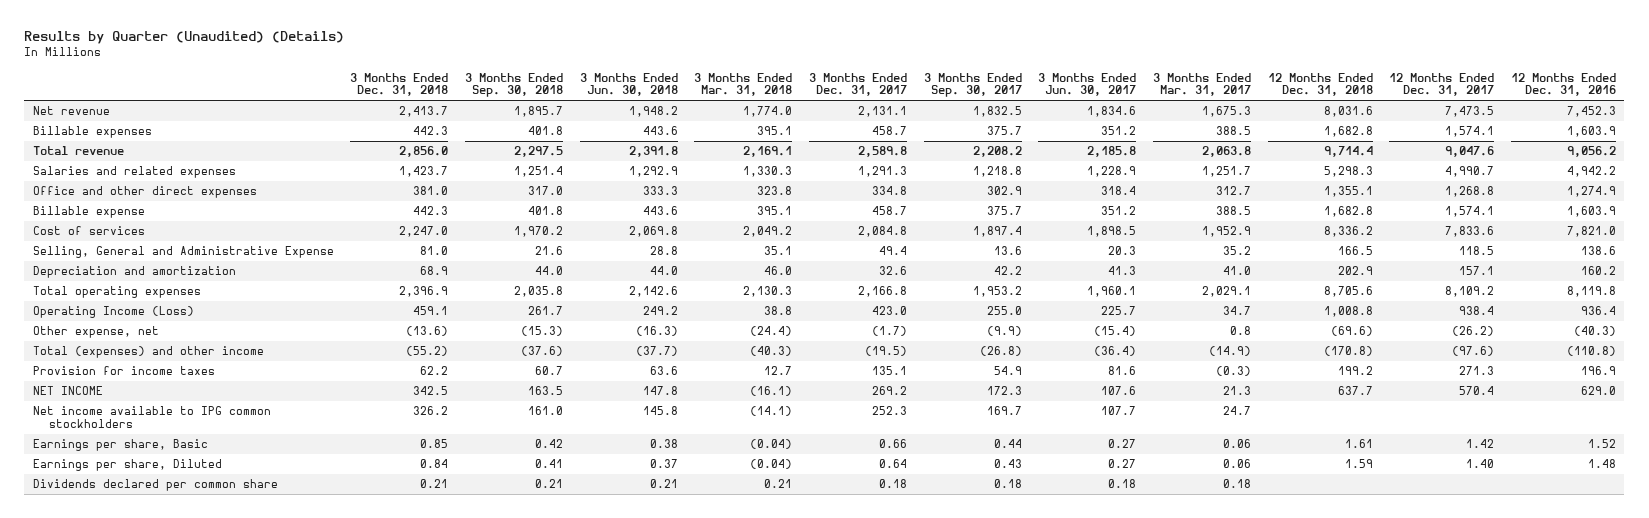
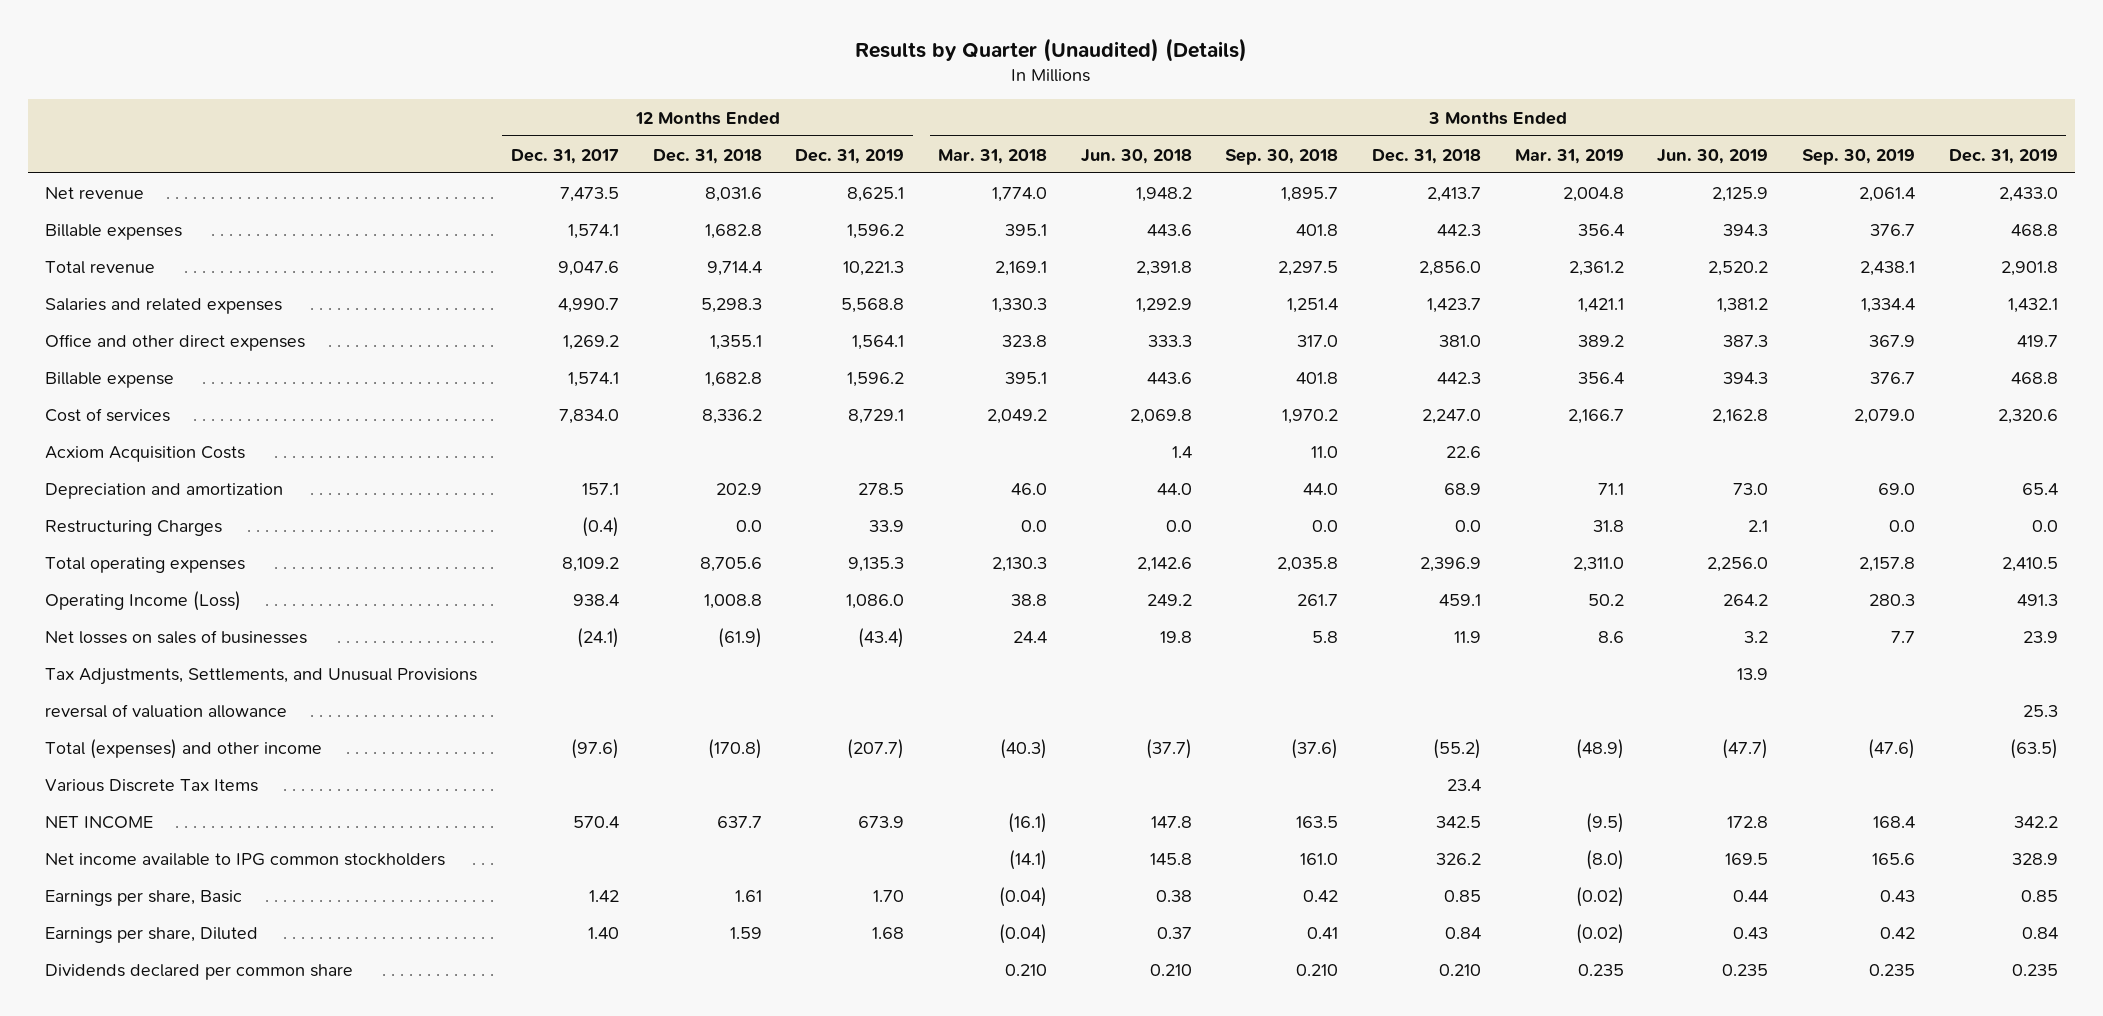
- | 3 Months Ended Dec. 31, 2018 | 3 Months Ended Sep. 30, 2018 | 3 Months Ended Jun. 30, 2018 | 3 Months Ended Mar. 31, 2018 | 3 Months Ended Dec. 31, 2017 | 3 Months Ended Sep. 30, 2017 | 3 Months Ended Jun. 30, 2017 | 3 Months Ended Mar. 31, 2017 | 12 Months Ended Dec. 31, 2018 | 12 Months Ended Dec. 31, 2017 | 12 Months Ended Dec. 31, 2016
+ | 12 Months Ended Dec. 31, 2017 | 12 Months Ended Dec. 31, 2018 | 12 Months Ended Dec. 31, 2019 | 3 Months Ended Mar. 31, 2018 | 3 Months Ended Jun. 30, 2018 | 3 Months Ended Sep. 30, 2018 | 3 Months Ended Dec. 31, 2018 | 3 Months Ended Mar. 31, 2019 | 3 Months Ended Jun. 30, 2019 | 3 Months Ended Sep. 30, 2019 | 3 Months Ended Dec. 31, 2019
- Office and other direct expenses | 381.0 | 317.0 | 333.3 | 323.8 | 334.8 | 302.9 | 318.4 | 312.7 | 1,355.1 | 1,268.8 | 1,274.9
+ Office and other direct expenses | 1,269.2 | 1,355.1 | 1,564.1 | 323.8 | 333.3 | 317.0 | 381.0 | 389.2 | 387.3 | 367.9 | 419.7
- Cost of services | 2,247.0 | 1,970.2 | 2,069.8 | 2,049.2 | 2,084.8 | 1,897.4 | 1,898.5 | 1,952.9 | 8,336.2 | 7,833.6 | 7,821.0
- Selling, General and Administrative Expense | 81.0 | 21.6 | 28.8 | 35.1 | 49.4 | 13.6 | 20.3 | 35.2 | 166.5 | 118.5 | 138.6
+ Cost of services | 7,834.0 | 8,336.2 | 8,729.1 | 2,049.2 | 2,069.8 | 1,970.2 | 2,247.0 | 2,166.7 | 2,162.8 | 2,079.0 | 2,320.6
+ Acxiom Acquisition Costs | | | | | 1.4 | 11.0 | 22.6 | | | |
+ Restructuring Charges | (0.4) | 0.0 | 33.9 | 0.0 | 0.0 | 0.0 | 0.0 | 31.8 | 2.1 | 0.0 | 0.0
- Other expense, net | (13.6) | (15.3) | (16.3) | (24.4) | (1.7) | (9.9) | (15.4) | 0.8 | (69.6) | (26.2) | (40.3)
+ Net losses on sales of businesses | (24.1) | (61.9) | (43.4) | 24.4 | 19.8 | 5.8 | 11.9 | 8.6 | 3.2 | 7.7 | 23.9
+ Tax Adjustments, Settlements, and Unusual Provisions | | | | | | | | | 13.9 | |
+ reversal of valuation allowance | | | | | | | | | | | 25.3
- Provision for income taxes | 62.2 | 60.7 | 63.6 | 12.7 | 135.1 | 54.9 | 81.6 | (0.3) | 199.2 | 271.3 | 196.9
+ Various Discrete Tax Items | | | | | | | 23.4 | | | |
- Dividends declared per common share | 0.21 | 0.21 | 0.21 | 0.21 | 0.18 | 0.18 | 0.18 | 0.18 | | |
+ Dividends declared per common share | | | | 0.210 | 0.210 | 0.210 | 0.210 | 0.235 | 0.235 | 0.235 | 0.235

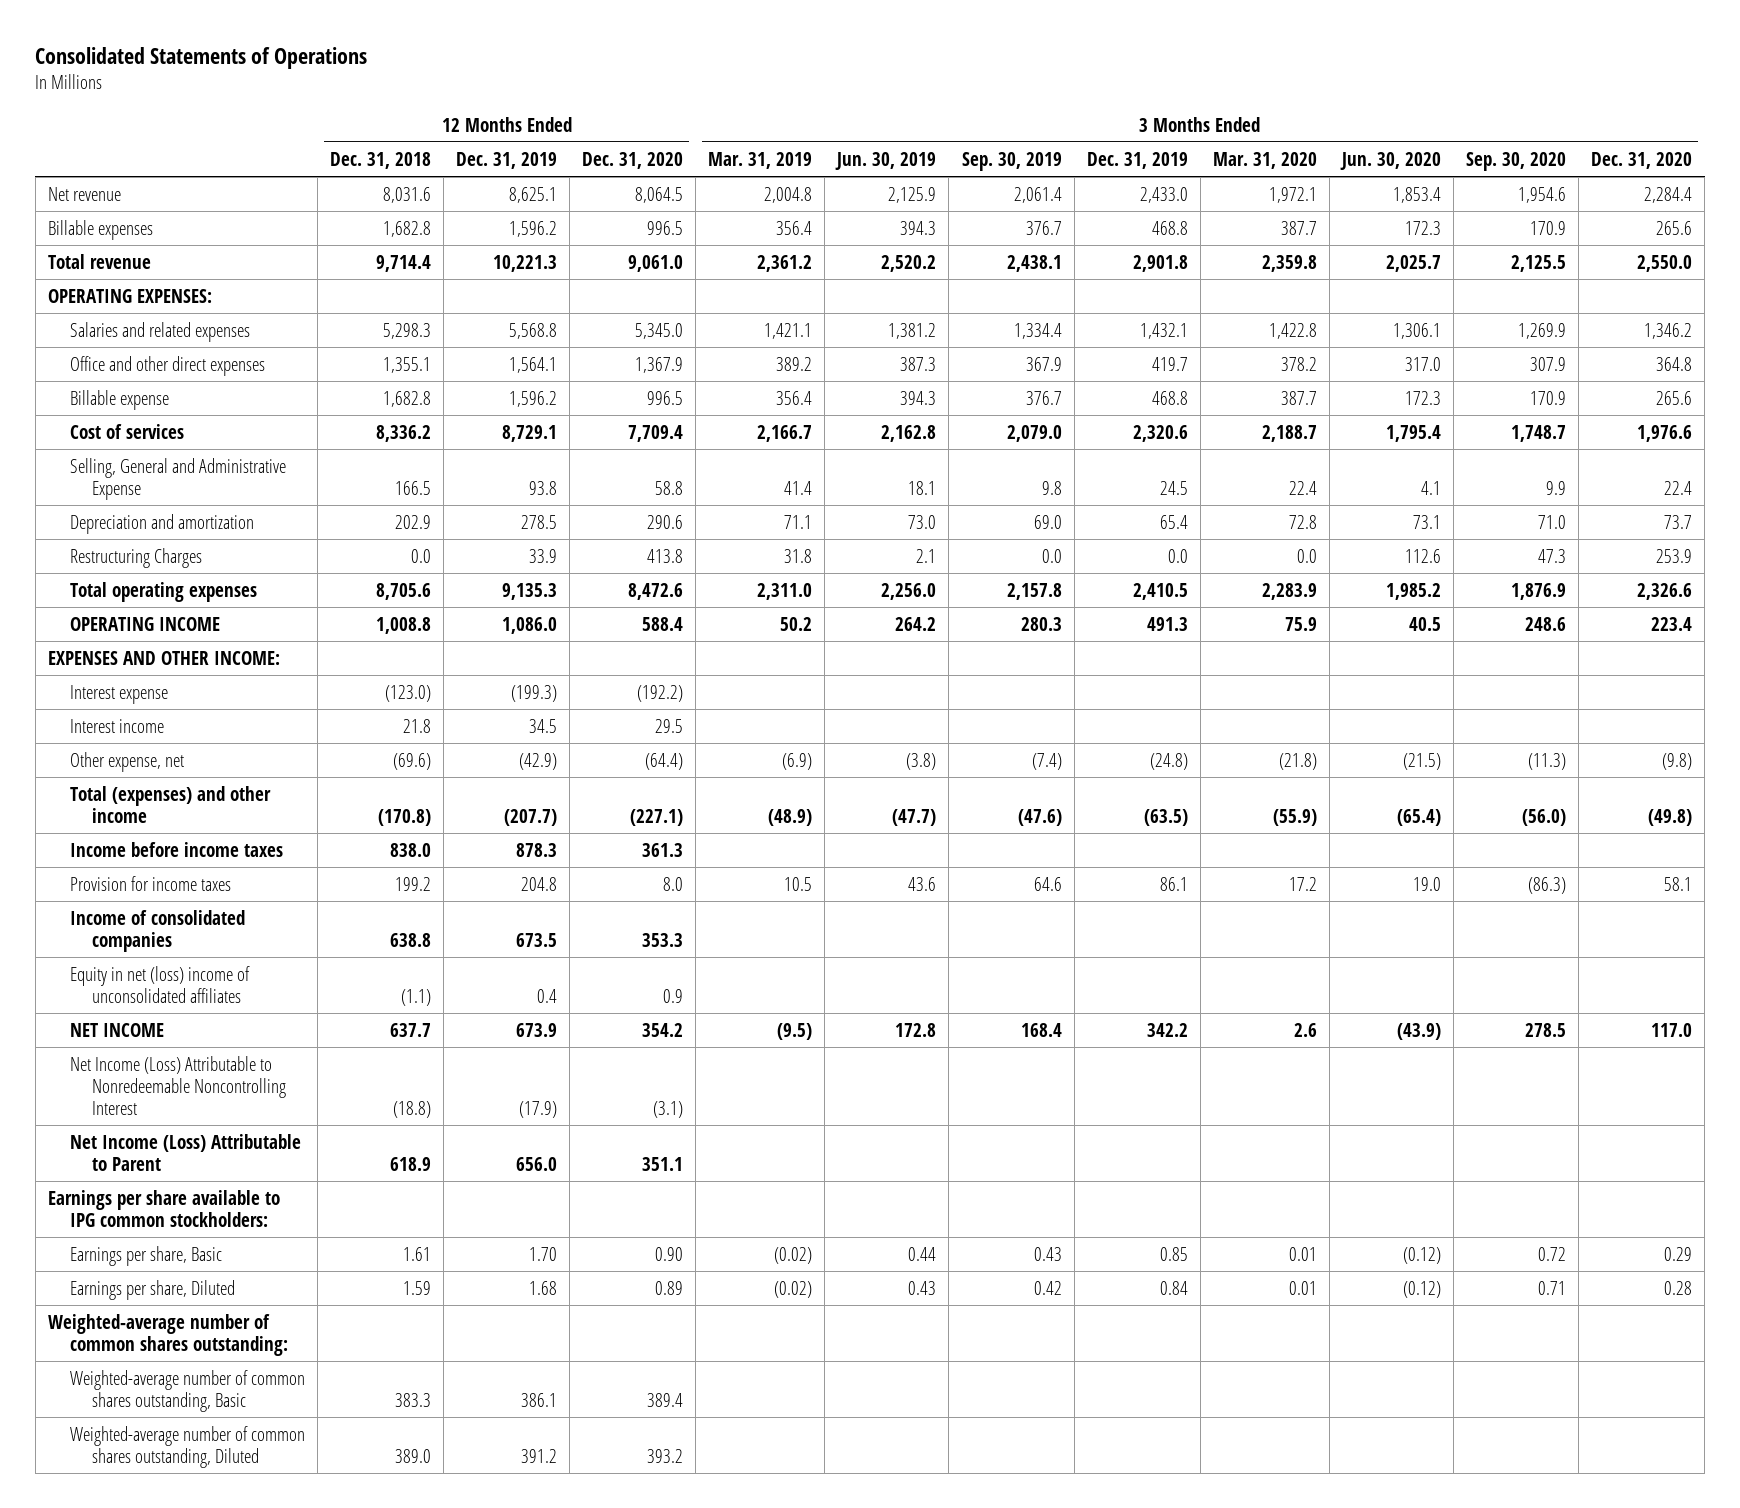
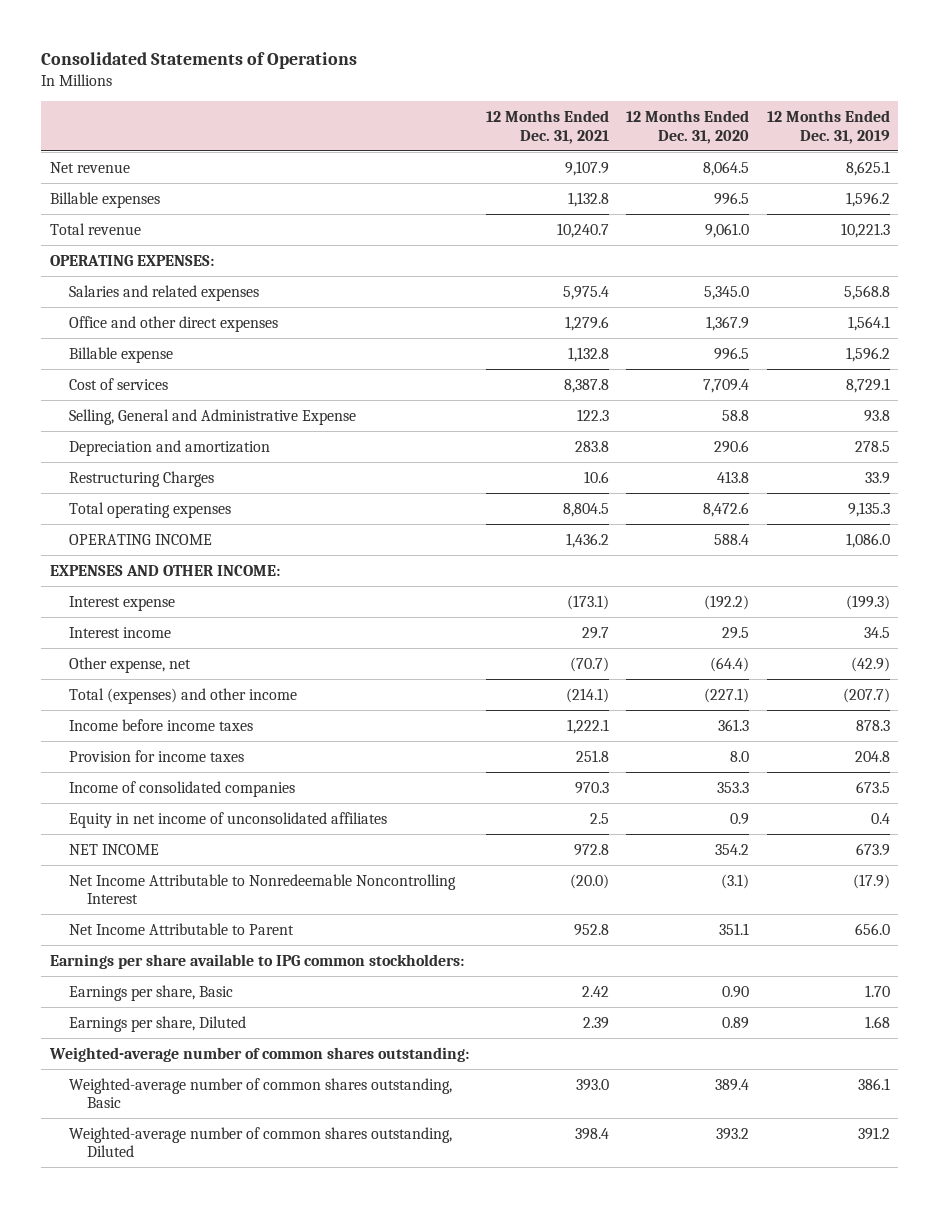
- | 12 Months Ended Dec. 31, 2018 | 12 Months Ended Dec. 31, 2019 | 12 Months Ended Dec. 31, 2020 | 3 Months Ended Mar. 31, 2019 | 3 Months Ended Jun. 30, 2019 | 3 Months Ended Sep. 30, 2019 | 3 Months Ended Dec. 31, 2019 | 3 Months Ended Mar. 31, 2020 | 3 Months Ended Jun. 30, 2020 | 3 Months Ended Sep. 30, 2020 | 3 Months Ended Dec. 31, 2020
+ | 12 Months Ended Dec. 31, 2021 | 12 Months Ended Dec. 31, 2020 | 12 Months Ended Dec. 31, 2019
- Equity in net (loss) income of unconsolidated affiliates | (1.1) | 0.4 | 0.9 | | | | | | | |
+ Equity in net income of unconsolidated affiliates | 2.5 | 0.9 | 0.4
- Net Income (Loss) Attributable to Nonredeemable Noncontrolling Interest | (18.8) | (17.9) | (3.1) | | | | | | | |
- Net Income (Loss) Attributable to Parent | 618.9 | 656.0 | 351.1 | | | | | | | |
+ Net Income Attributable to Nonredeemable Noncontrolling Interest | (20.0) | (3.1) | (17.9)
+ Net Income Attributable to Parent | 952.8 | 351.1 | 656.0

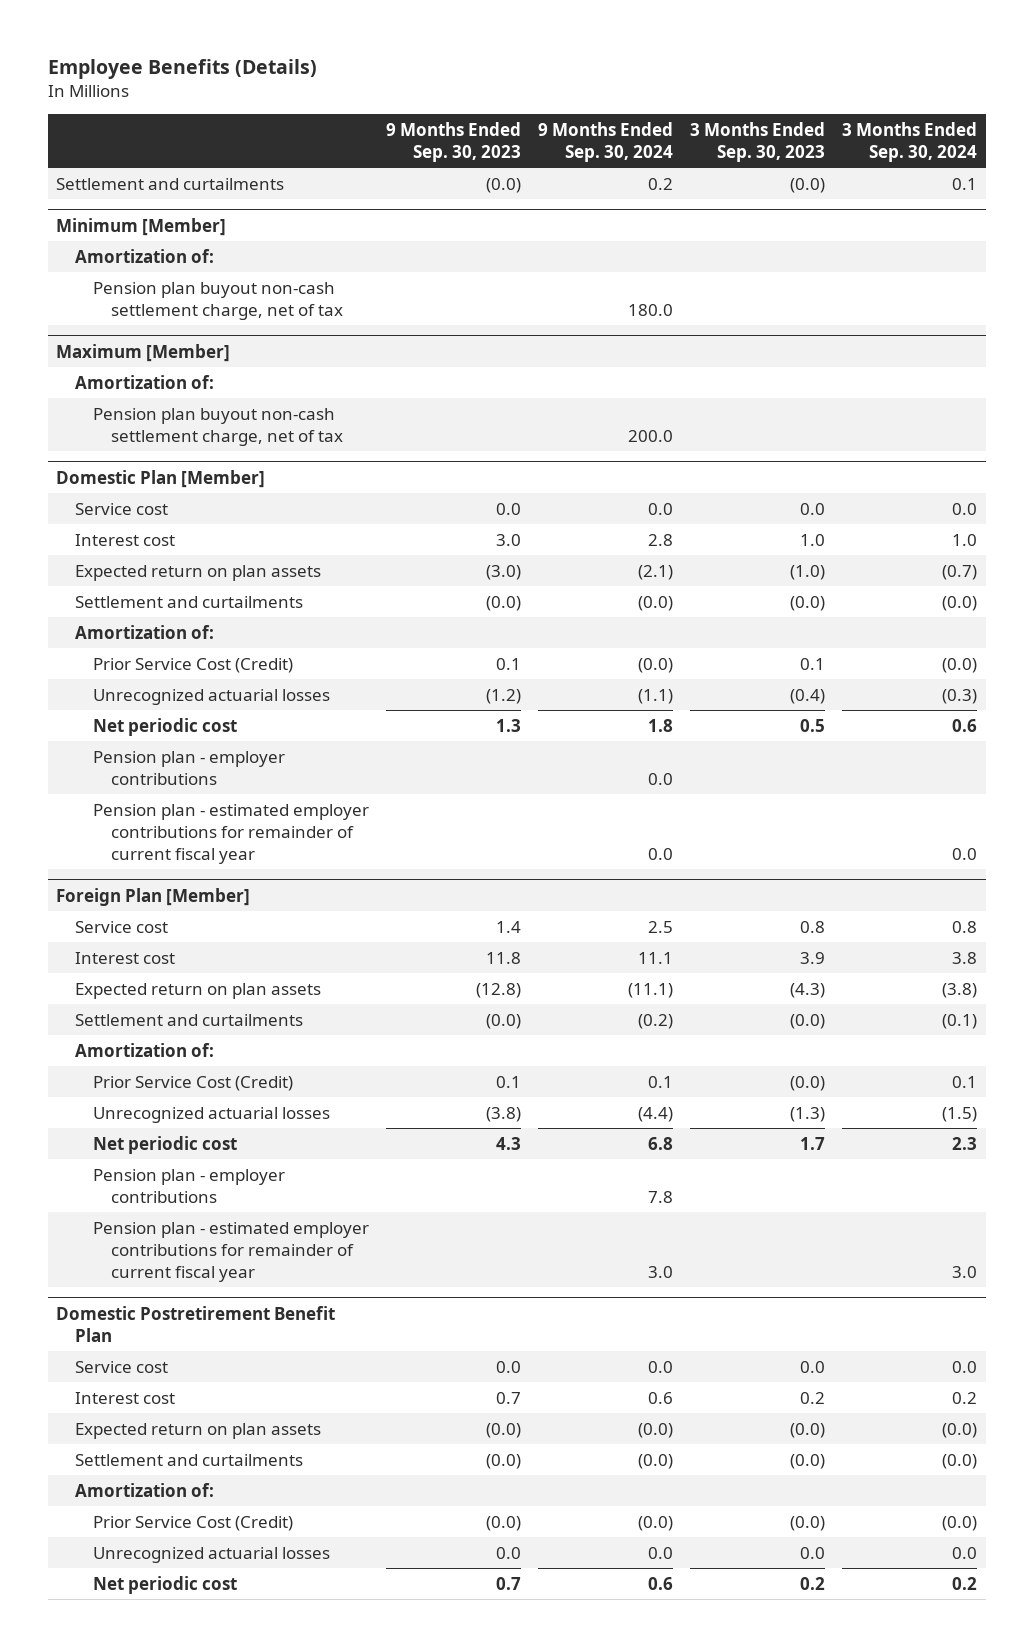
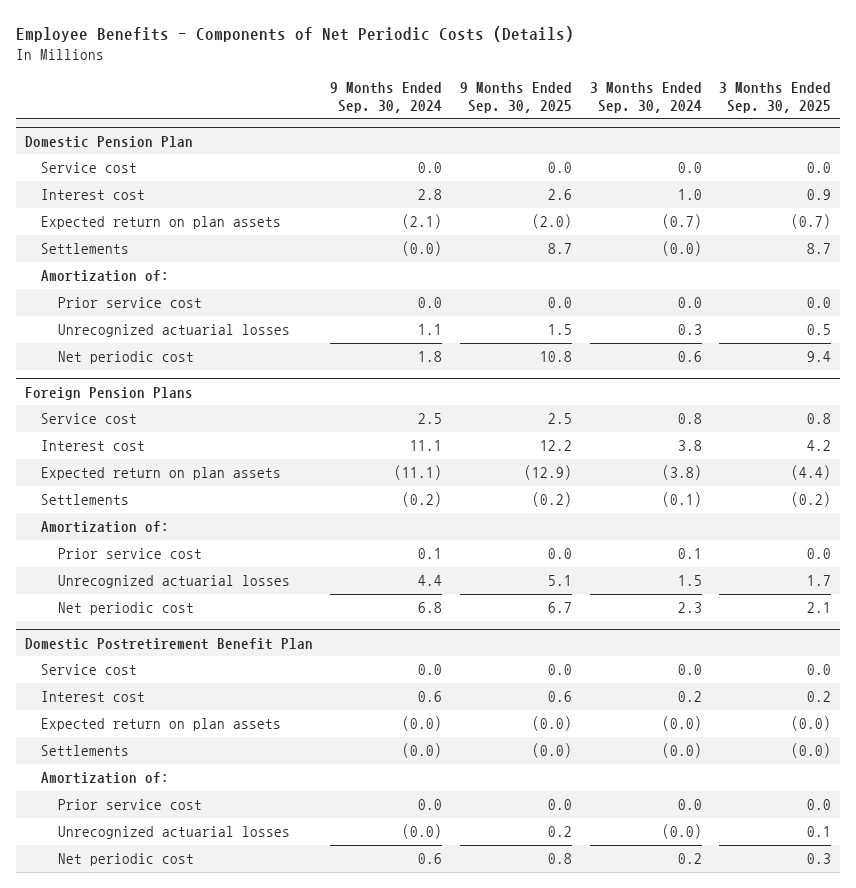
- Employee Benefits (Details)
+ Employee Benefits - Components of Net Periodic Costs (Details)
- | 9 Months Ended Sep. 30, 2023 | 9 Months Ended Sep. 30, 2024 | 3 Months Ended Sep. 30, 2023 | 3 Months Ended Sep. 30, 2024
+ | 9 Months Ended Sep. 30, 2024 | 9 Months Ended Sep. 30, 2025 | 3 Months Ended Sep. 30, 2024 | 3 Months Ended Sep. 30, 2025
- Settlement and curtailments | (0.0) | 0.2 | (0.0) | 0.1
- Minimum [Member]
- Amortization of:
- Pension plan buyout non-cash settlement charge, net of tax | | 180.0 | |
- Maximum [Member]
- Amortization of:
- Pension plan buyout non-cash settlement charge, net of tax | | 200.0 | |
- Domestic Plan [Member]
+ Domestic Pension Plan
- Settlement and curtailments | (0.0) | (0.0) | (0.0) | (0.0)
+ Settlements | (0.0) | 8.7 | (0.0) | 8.7
- Prior Service Cost (Credit) | 0.1 | (0.0) | 0.1 | (0.0)
- Unrecognized actuarial losses | (1.2) | (1.1) | (0.4) | (0.3)
+ Prior service cost | 0.0 | 0.0 | 0.0 | 0.0
+ Unrecognized actuarial losses | 1.1 | 1.5 | 0.3 | 0.5
- Pension plan - employer contributions | | 0.0 | |
- Pension plan - estimated employer contributions for remainder of current fiscal year | | 0.0 | | 0.0
- Foreign Plan [Member]
+ Foreign Pension Plans
- Settlement and curtailments | (0.0) | (0.2) | (0.0) | (0.1)
+ Settlements | (0.2) | (0.2) | (0.1) | (0.2)
- Prior Service Cost (Credit) | 0.1 | 0.1 | (0.0) | 0.1
- Unrecognized actuarial losses | (3.8) | (4.4) | (1.3) | (1.5)
+ Prior service cost | 0.1 | 0.0 | 0.1 | 0.0
+ Unrecognized actuarial losses | 4.4 | 5.1 | 1.5 | 1.7
- Pension plan - employer contributions | | 7.8 | |
- Pension plan - estimated employer contributions for remainder of current fiscal year | | 3.0 | | 3.0
@ Domestic Postretirement Benefit Plan
- Settlement and curtailments | (0.0) | (0.0) | (0.0) | (0.0)
+ Settlements | (0.0) | (0.0) | (0.0) | (0.0)
- Prior Service Cost (Credit) | (0.0) | (0.0) | (0.0) | (0.0)
- Unrecognized actuarial losses | 0.0 | 0.0 | 0.0 | 0.0
+ Prior service cost | 0.0 | 0.0 | 0.0 | 0.0
+ Unrecognized actuarial losses | (0.0) | 0.2 | (0.0) | 0.1

